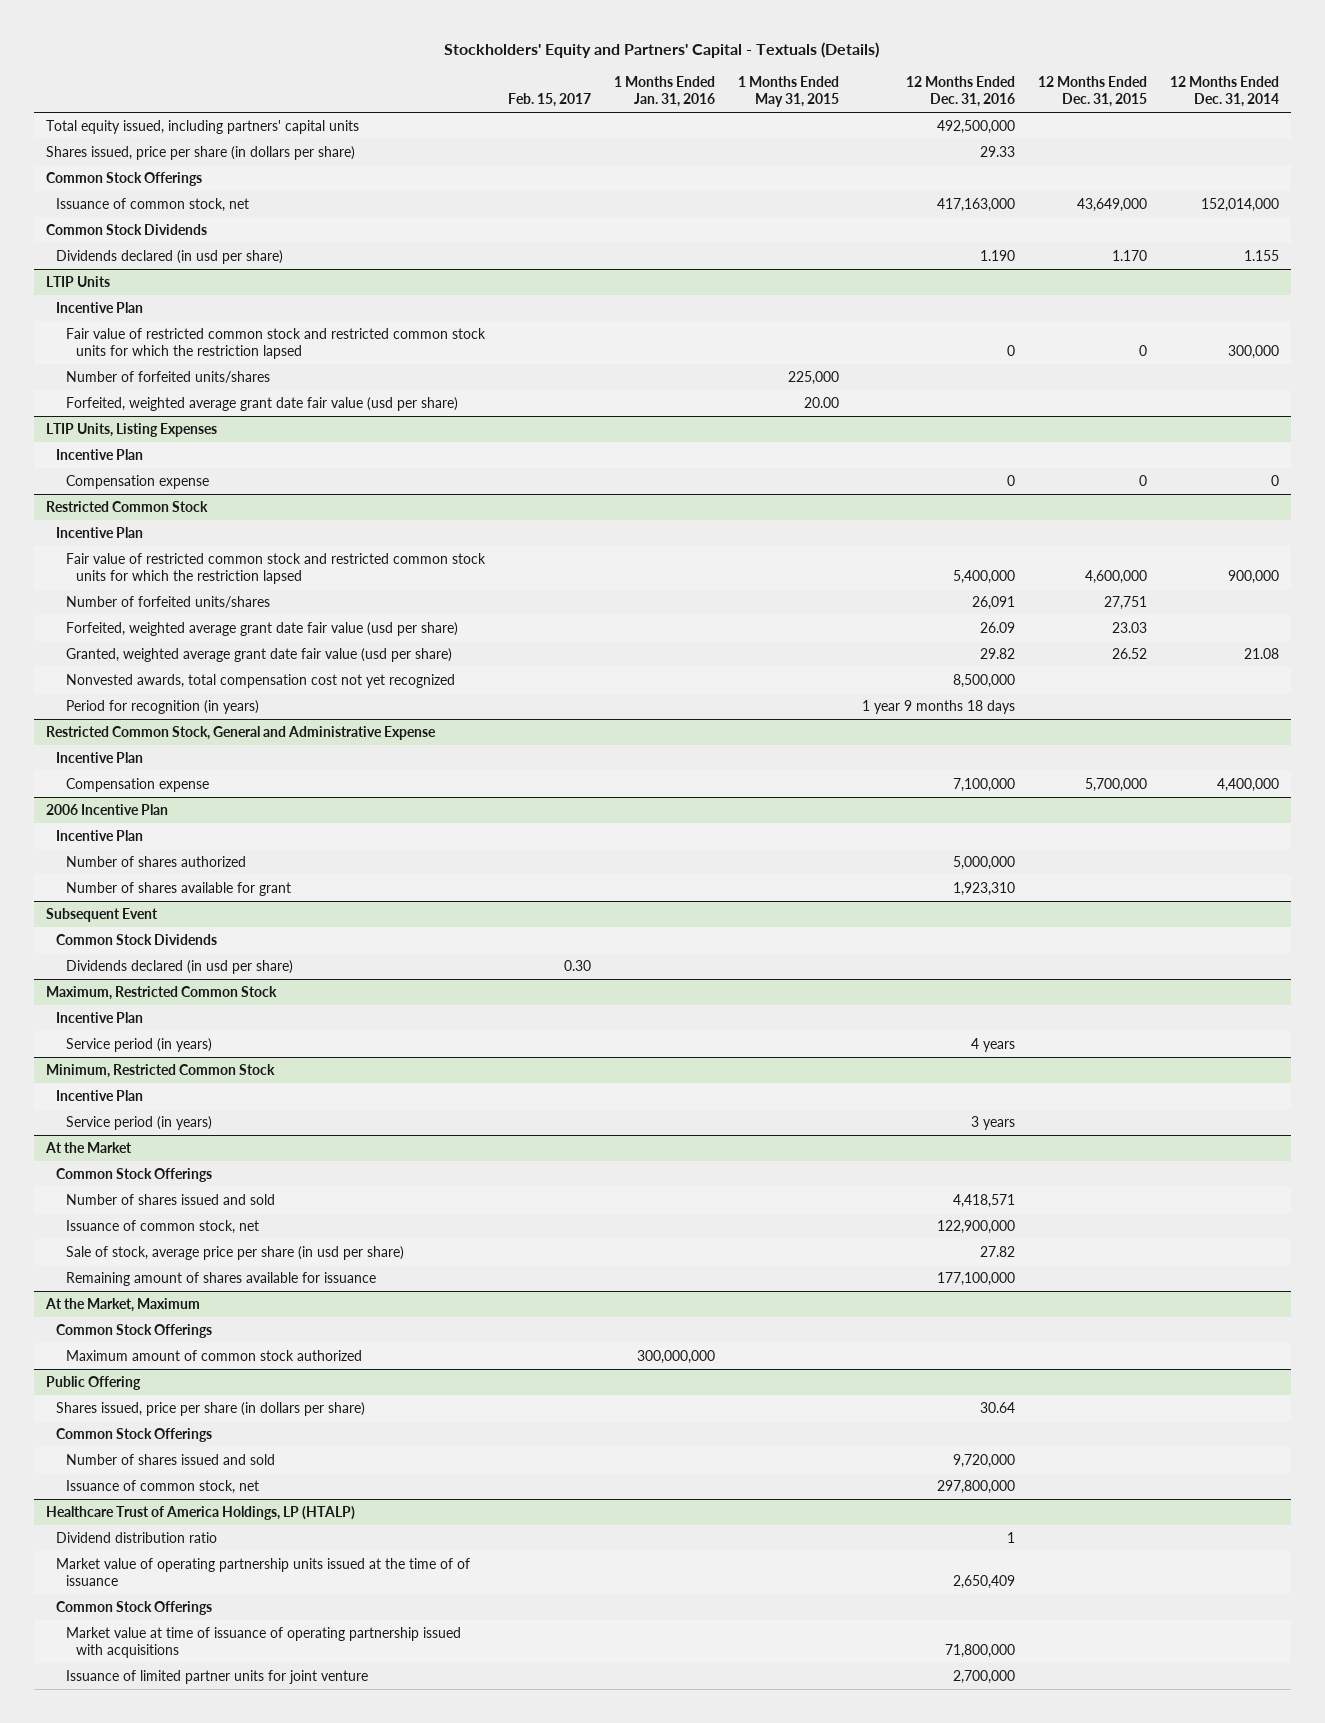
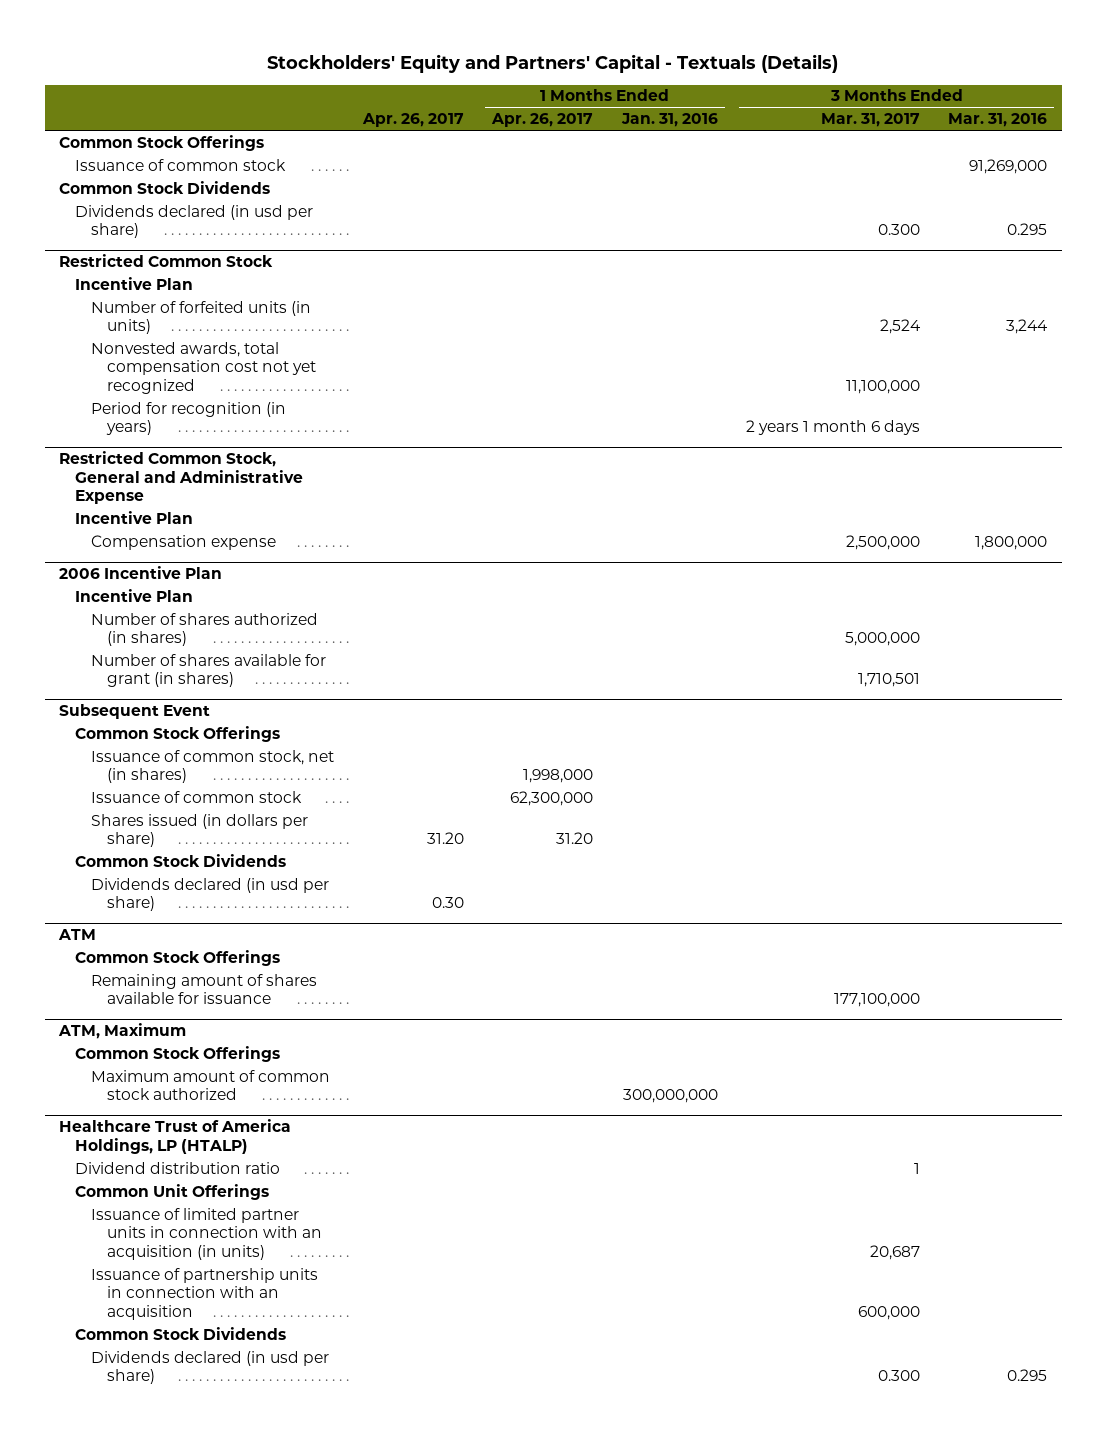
- | Feb. 15, 2017 | 1 Months Ended Jan. 31, 2016 | 1 Months Ended May 31, 2015 | 12 Months Ended Dec. 31, 2016 | 12 Months Ended Dec. 31, 2015 | 12 Months Ended Dec. 31, 2014
+ | Apr. 26, 2017 | 1 Months Ended Apr. 26, 2017 | 1 Months Ended Jan. 31, 2016 | 3 Months Ended Mar. 31, 2017 | 3 Months Ended Mar. 31, 2016
- Total equity issued, including partners' capital units | | | | 492,500,000 | |
- Shares issued, price per share (in dollars per share) | | | | 29.33 | |
- Issuance of common stock, net | | | | 417,163,000 | 43,649,000 | 152,014,000
+ Issuance of common stock | | | | | 91,269,000
- LTIP Units
- Incentive Plan
- Fair value of restricted common stock and restricted common stock units for which the restriction lapsed | | | | 0 | 0 | 300,000
- Number of forfeited units/shares | | | 225,000 | | |
- Forfeited, weighted average grant date fair value (usd per share) | | | 20.00 | | |
- LTIP Units, Listing Expenses
- Incentive Plan
- Compensation expense | | | | 0 | 0 | 0
@ Restricted Common Stock
- Fair value of restricted common stock and restricted common stock units for which the restriction lapsed | | | | 5,400,000 | 4,600,000 | 900,000
- Number of forfeited units/shares | | | | 26,091 | 27,751 |
- Forfeited, weighted average grant date fair value (usd per share) | | | | 26.09 | 23.03 |
- Granted, weighted average grant date fair value (usd per share) | | | | 29.82 | 26.52 | 21.08
+ Number of forfeited units (in units) | | | | 2,524 | 3,244
@ 2006 Incentive Plan
- Number of shares authorized | | | | 5,000,000 | |
- Number of shares available for grant | | | | 1,923,310 | |
+ Number of shares authorized (in shares) | | | | 5,000,000 |
+ Number of shares available for grant (in shares) | | | | 1,710,501 |
@ Subsequent Event
+ Common Stock Offerings
+ Issuance of common stock, net (in shares) | | 1,998,000 | | |
+ Issuance of common stock | | 62,300,000 | | |
+ Shares issued (in dollars per share) | 31.20 | 31.20 | | |
- Maximum, Restricted Common Stock
- Incentive Plan
- Service period (in years) | | | | 4 years | |
- Minimum, Restricted Common Stock
- Incentive Plan
- Service period (in years) | | | | 3 years | |
- At the Market
+ ATM
- Number of shares issued and sold | | | | 4,418,571 | |
- Issuance of common stock, net | | | | 122,900,000 | |
- Sale of stock, average price per share (in usd per share) | | | | 27.82 | |
- At the Market, Maximum
+ ATM, Maximum
- Public Offering
- Shares issued, price per share (in dollars per share) | | | | 30.64 | |
- Common Stock Offerings
- Number of shares issued and sold | | | | 9,720,000 | |
- Issuance of common stock, net | | | | 297,800,000 | |
@ Healthcare Trust of America Holdings, LP (HTALP)
- Market value of operating partnership units issued at the time of of issuance | | | | 2,650,409 | |
- Common Stock Offerings
- Market value at time of issuance of operating partnership issued with acquisitions | | | | 71,800,000 | |
- Issuance of limited partner units for joint venture | | | | 2,700,000 | |
+ Common Unit Offerings
+ Issuance of limited partner units in connection with an acquisition (in units) | | | | 20,687 |
+ Issuance of partnership units in connection with an acquisition | | | | 600,000 |
+ Common Stock Dividends
+ Dividends declared (in usd per share) | | | | 0.300 | 0.295

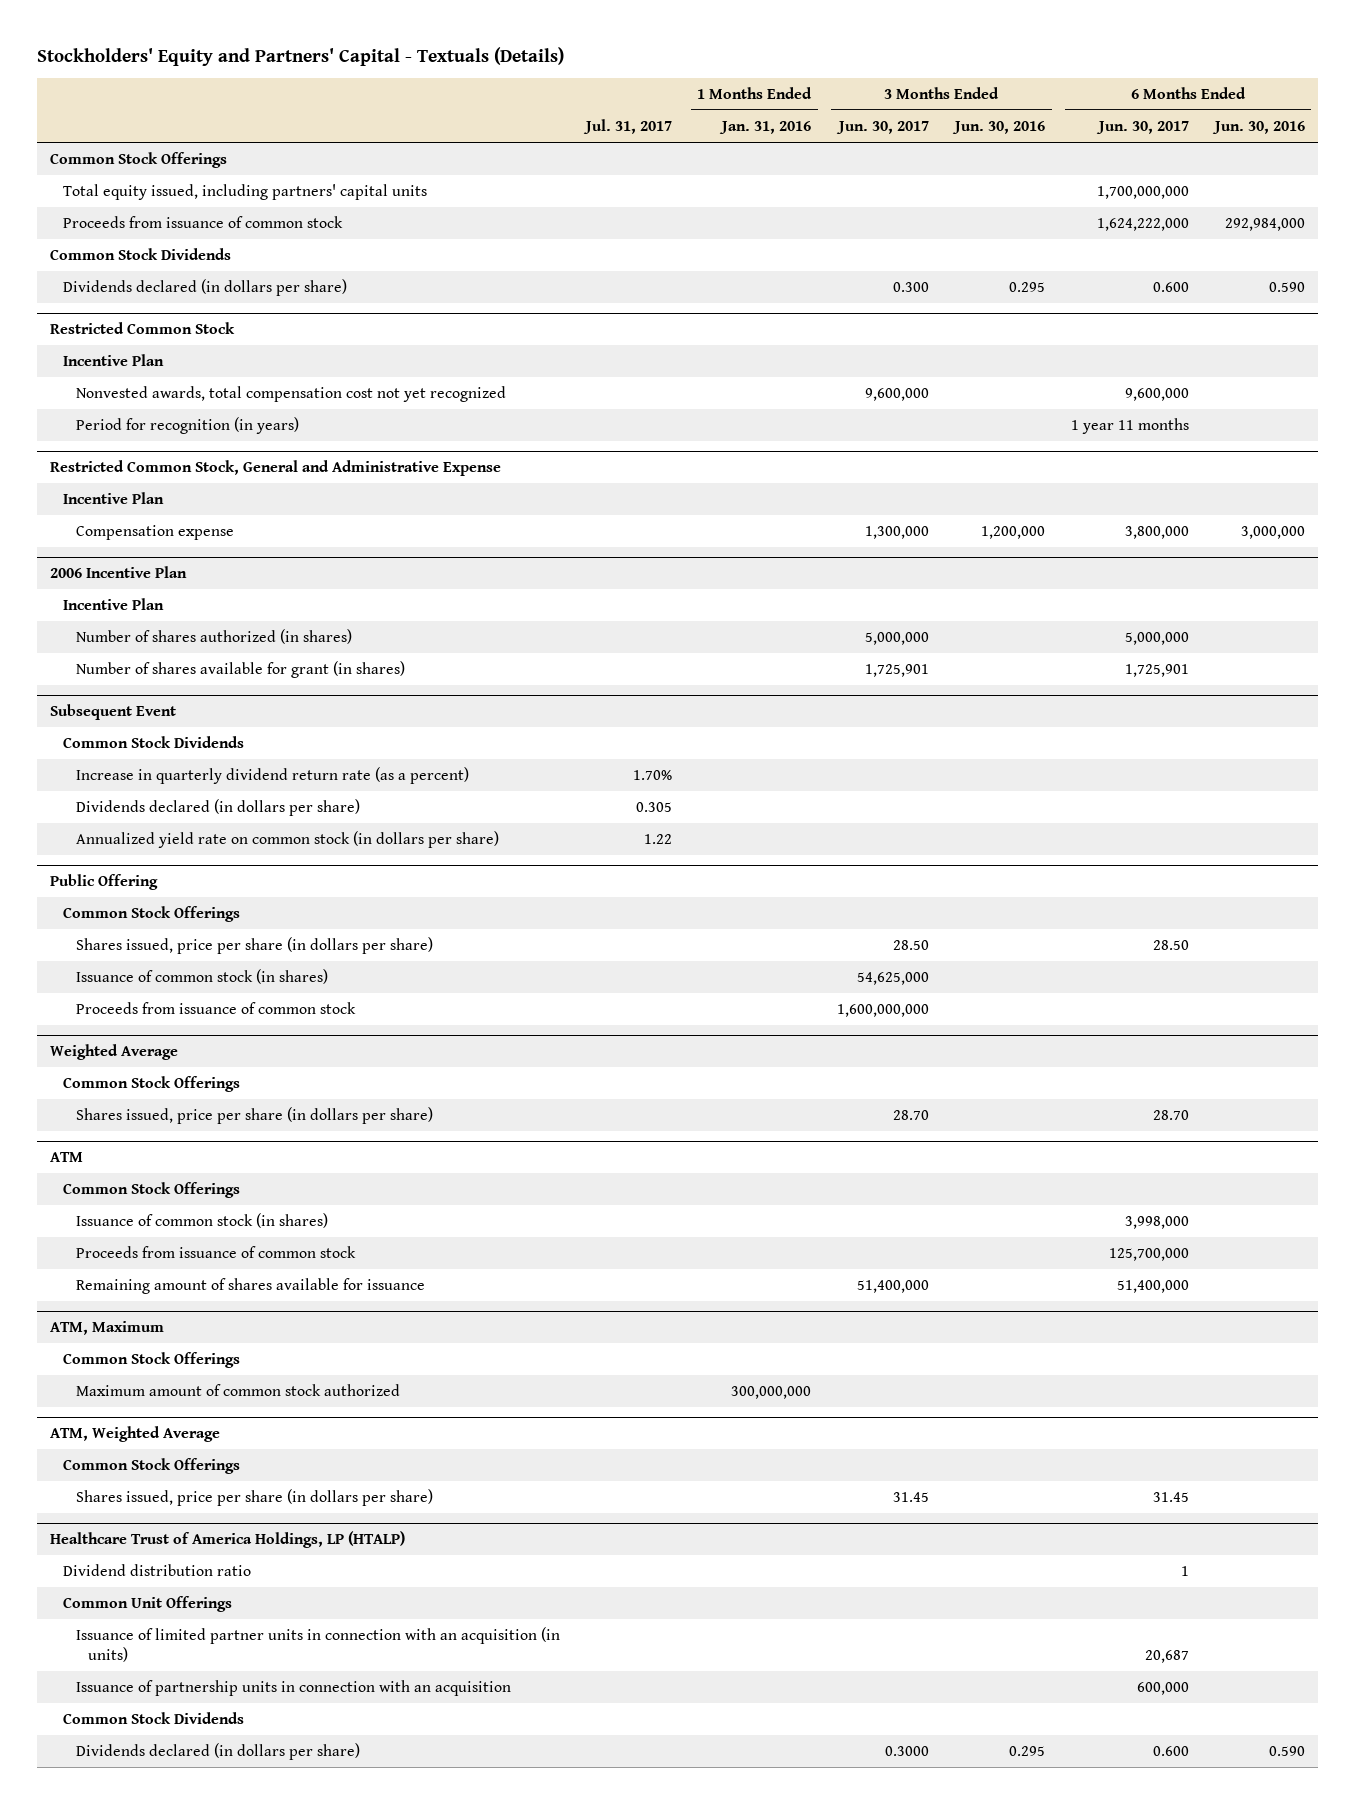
- | Apr. 26, 2017 | 1 Months Ended Apr. 26, 2017 | 1 Months Ended Jan. 31, 2016 | 3 Months Ended Mar. 31, 2017 | 3 Months Ended Mar. 31, 2016
+ | Jul. 31, 2017 | 1 Months Ended Jan. 31, 2016 | 3 Months Ended Jun. 30, 2017 | 3 Months Ended Jun. 30, 2016 | 6 Months Ended Jun. 30, 2017 | 6 Months Ended Jun. 30, 2016
- Issuance of common stock | | | | | 91,269,000
+ Total equity issued, including partners' capital units | | | | | 1,700,000,000 |
+ Proceeds from issuance of common stock | | | | | 1,624,222,000 | 292,984,000
- Dividends declared (in usd per share) | | | | 0.300 | 0.295
+ Dividends declared (in dollars per share) | | | 0.300 | 0.295 | 0.600 | 0.590
@ Restricted Common Stock
- Number of forfeited units (in units) | | | | 2,524 | 3,244
@ Subsequent Event
- Common Stock Offerings
- Issuance of common stock, net (in shares) | | 1,998,000 | | |
- Issuance of common stock | | 62,300,000 | | |
- Shares issued (in dollars per share) | 31.20 | 31.20 | | |
- Dividends declared (in usd per share) | 0.30 | | | |
+ Increase in quarterly dividend return rate (as a percent) | 1.70% | | | | |
+ Dividends declared (in dollars per share) | 0.305 | | | | |
+ Annualized yield rate on common stock (in dollars per share) | 1.22 | | | | |
+ Public Offering
+ Common Stock Offerings
+ Shares issued, price per share (in dollars per share) | | | 28.50 | | 28.50 |
+ Issuance of common stock (in shares) | | | 54,625,000 | | |
+ Proceeds from issuance of common stock | | | 1,600,000,000 | | |
+ Weighted Average
+ Common Stock Offerings
+ Shares issued, price per share (in dollars per share) | | | 28.70 | | 28.70 |
@ ATM
+ Issuance of common stock (in shares) | | | | | 3,998,000 |
+ Proceeds from issuance of common stock | | | | | 125,700,000 |
+ ATM, Weighted Average
+ Common Stock Offerings
+ Shares issued, price per share (in dollars per share) | | | 31.45 | | 31.45 |
@ Healthcare Trust of America Holdings, LP (HTALP)
- Dividends declared (in usd per share) | | | | 0.300 | 0.295
+ Dividends declared (in dollars per share) | | | 0.3000 | 0.295 | 0.600 | 0.590

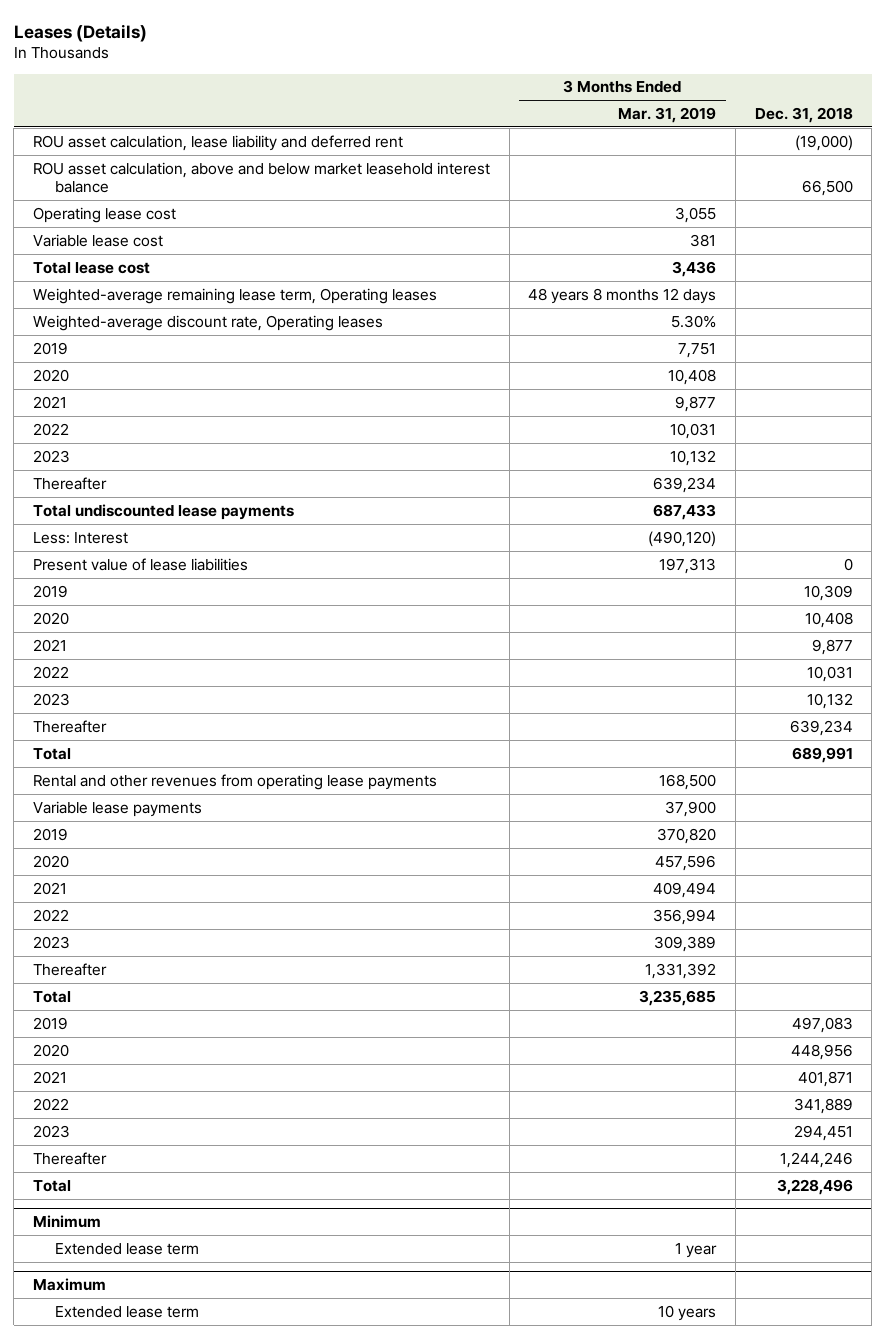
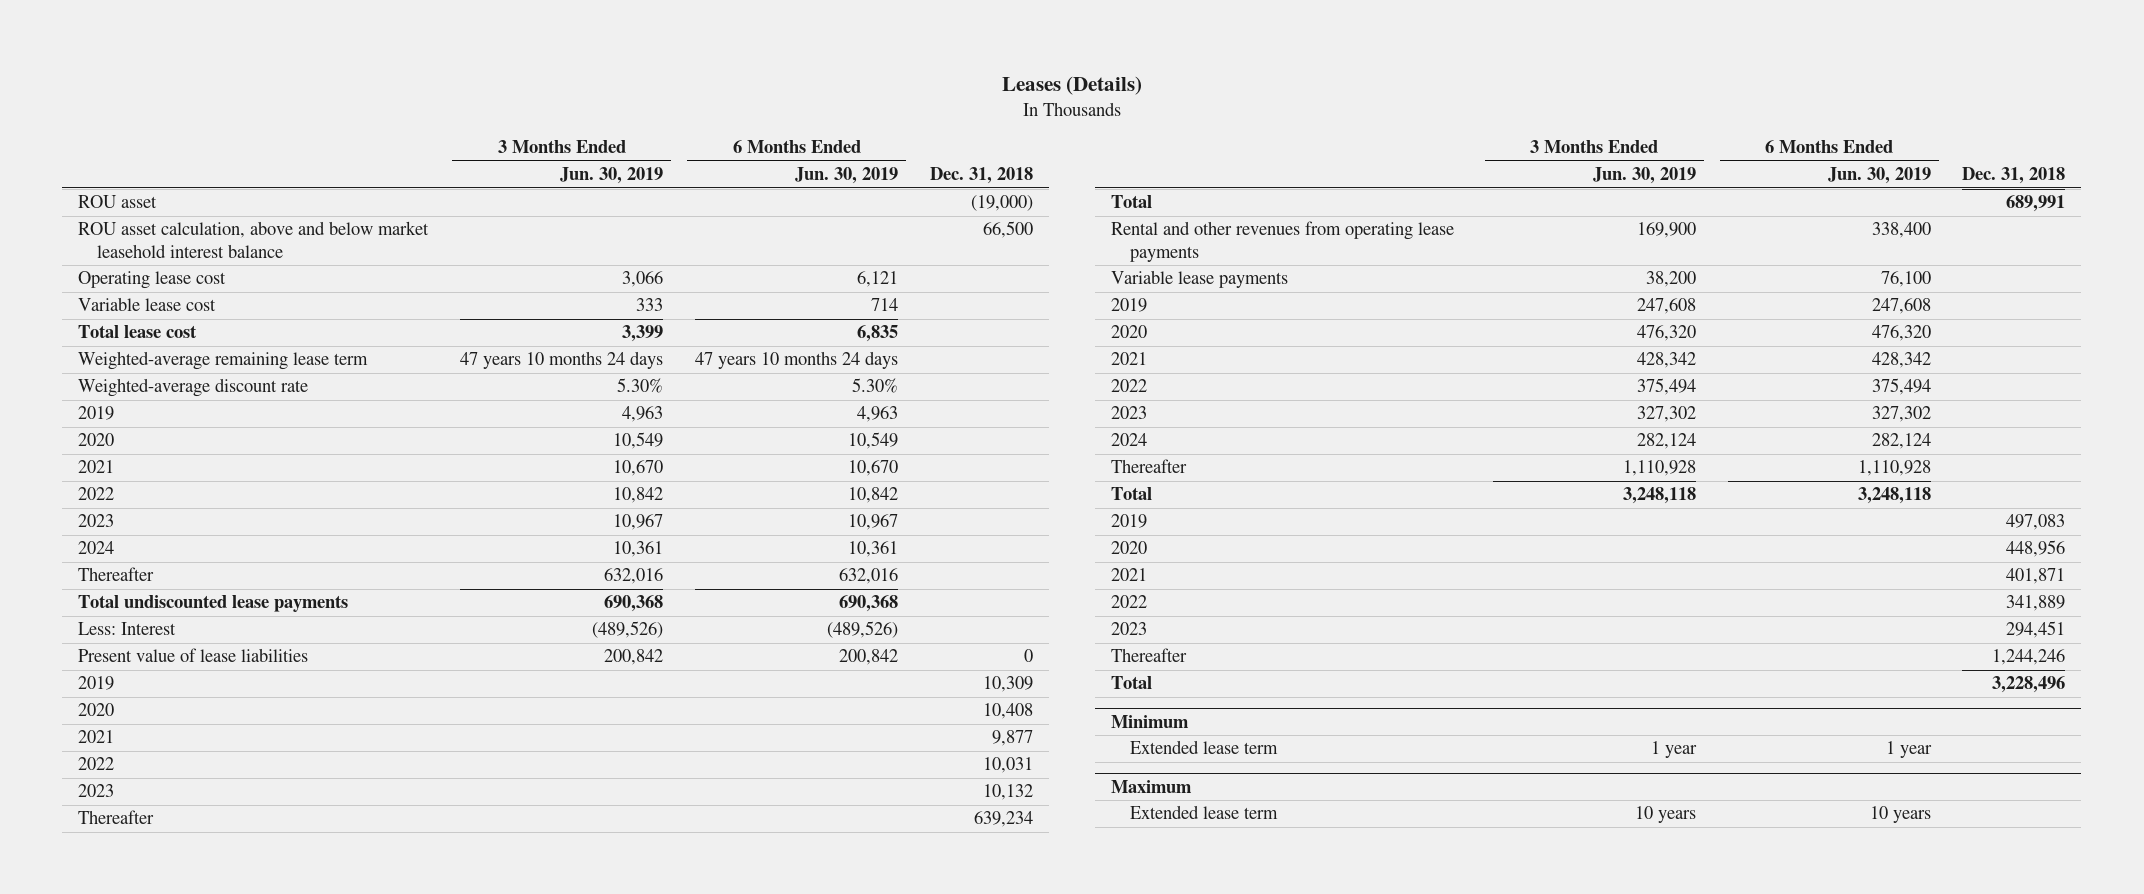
- | 3 Months Ended Mar. 31, 2019 | Dec. 31, 2018
+ | 3 Months Ended Jun. 30, 2019 | 6 Months Ended Jun. 30, 2019 | Dec. 31, 2018
- ROU asset calculation, lease liability and deferred rent | | (19,000)
+ ROU asset | | | (19,000)
- Weighted-average remaining lease term, Operating leases | 48 years 8 months 12 days |
- Weighted-average discount rate, Operating leases | 5.30% |
+ Weighted-average remaining lease term | 47 years 10 months 24 days | 47 years 10 months 24 days |
+ Weighted-average discount rate | 5.30% | 5.30% |
+ 2024 | 10,361 | 10,361 |
+ 2024 | 282,124 | 282,124 |

